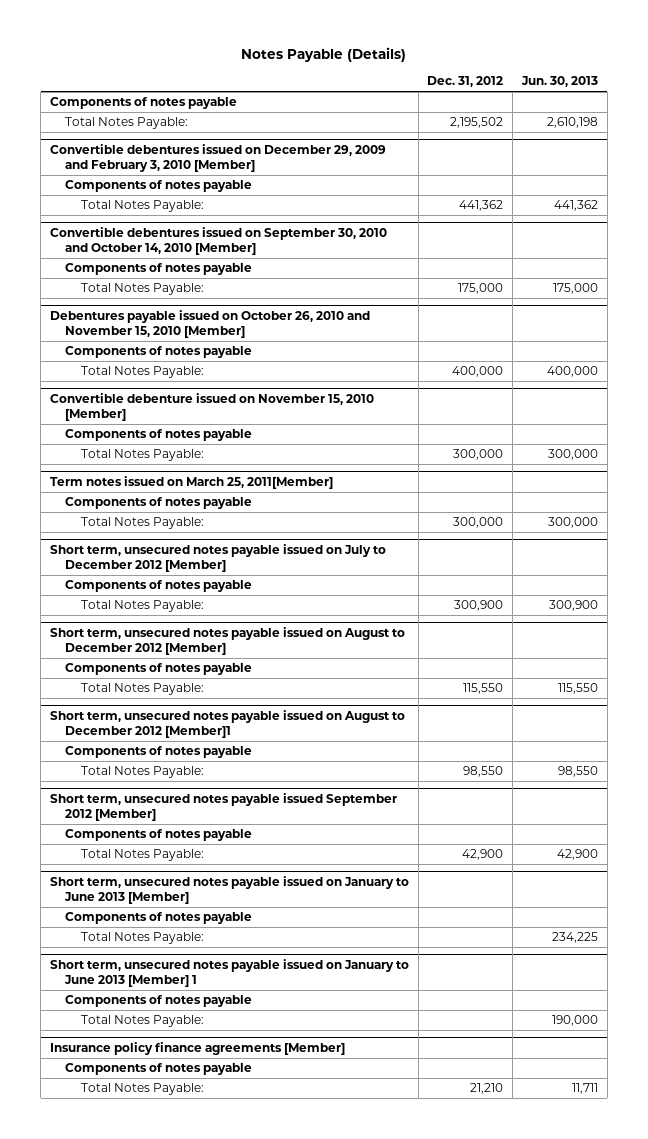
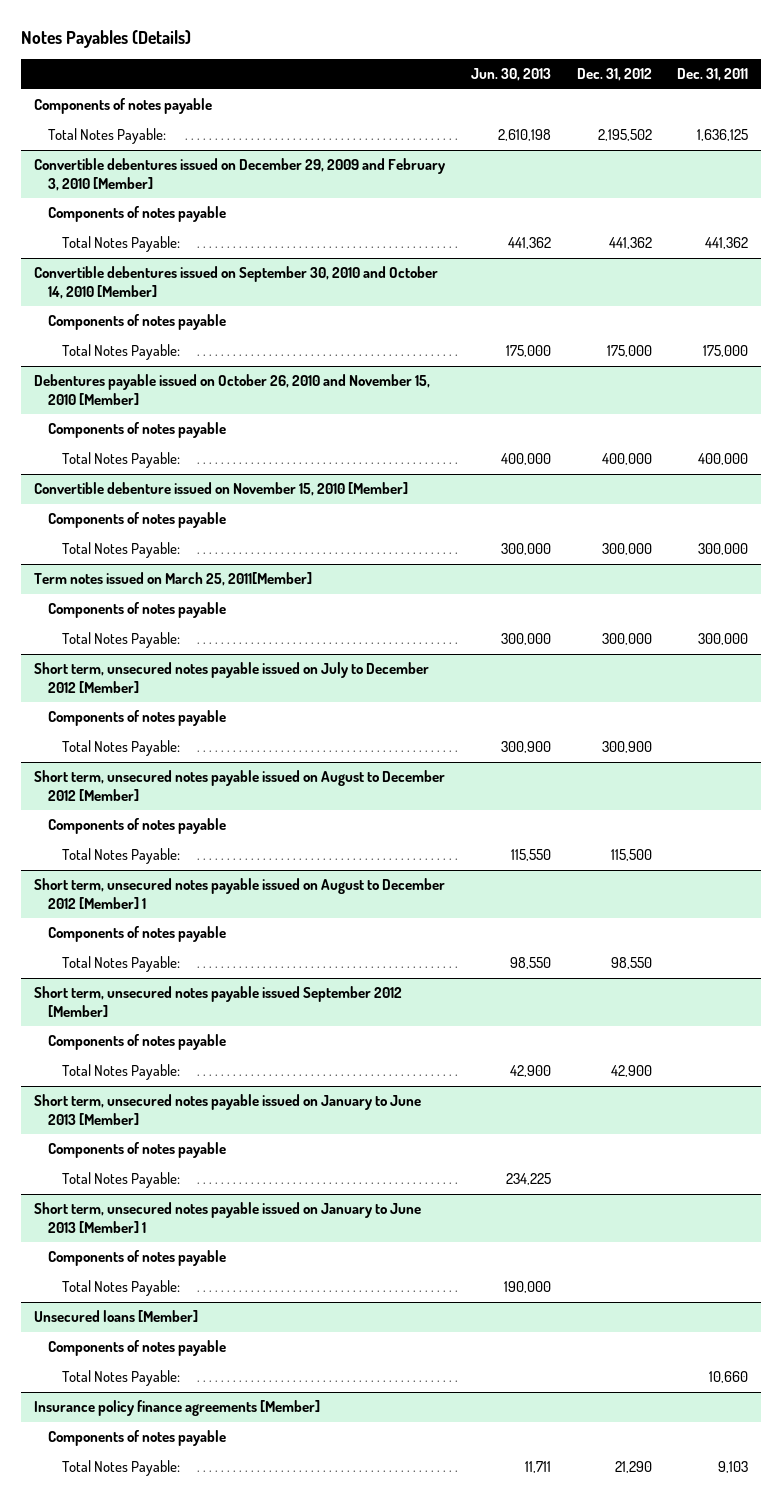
- Notes Payable (Details)
+ Notes Payables (Details)
- | Dec. 31, 2012 | Jun. 30, 2013
+ | Jun. 30, 2013 | Dec. 31, 2012 | Dec. 31, 2011
@ Short term, unsecured notes payable issued on August to December 2012 [Member]
- Total Notes Payable: | 115,550 | 115,550
- Short term, unsecured notes payable issued on August to December 2012 [Member]1
@ Short term, unsecured notes payable issued on August to December 2012 [Member]
+ Total Notes Payable: | 115,550 | 115,500 |
+ Short term, unsecured notes payable issued on August to December 2012 [Member] 1
+ Unsecured loans [Member]
+ Components of notes payable
+ Total Notes Payable: | | | 10,660
@ Insurance policy finance agreements [Member]
- Total Notes Payable: | 21,210 | 11,711
+ Total Notes Payable: | 11,711 | 21,290 | 9,103

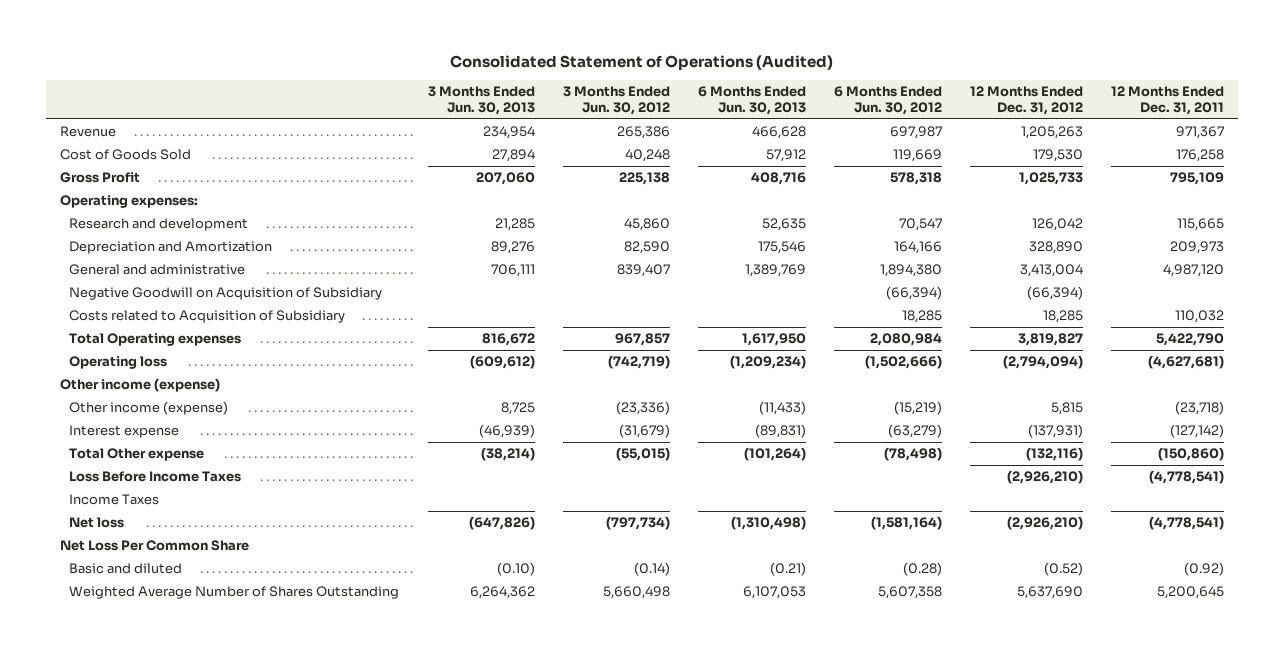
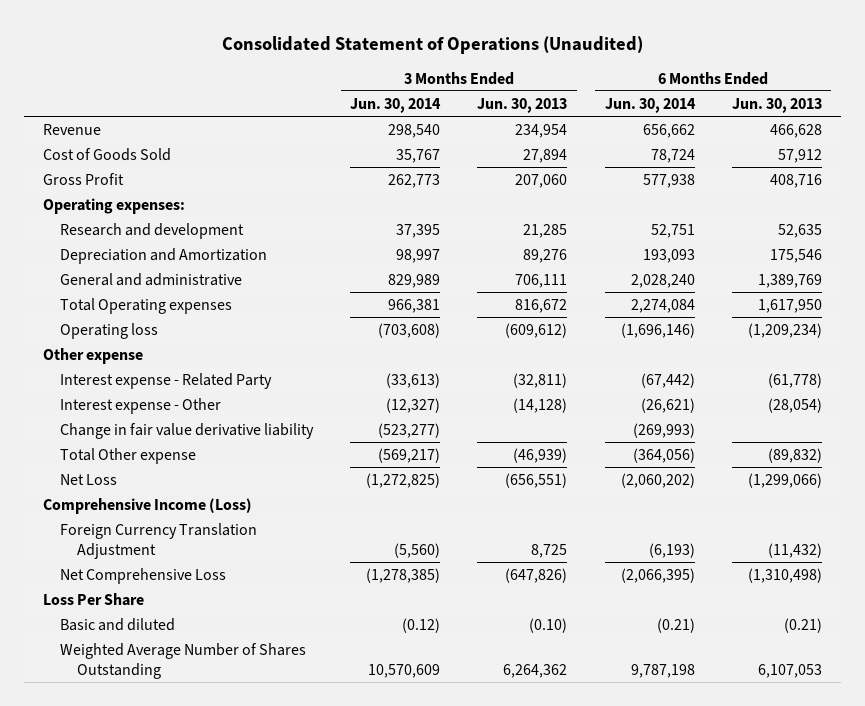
- Consolidated Statement of Operations (Audited)
+ Consolidated Statement of Operations (Unaudited)
- | 3 Months Ended Jun. 30, 2013 | 3 Months Ended Jun. 30, 2012 | 6 Months Ended Jun. 30, 2013 | 6 Months Ended Jun. 30, 2012 | 12 Months Ended Dec. 31, 2012 | 12 Months Ended Dec. 31, 2011
+ | 3 Months Ended Jun. 30, 2014 | 3 Months Ended Jun. 30, 2013 | 6 Months Ended Jun. 30, 2014 | 6 Months Ended Jun. 30, 2013
- Negative Goodwill on Acquisition of Subsidiary | | | | (66,394) | (66,394) |
- Costs related to Acquisition of Subsidiary | | | | 18,285 | 18,285 | 110,032
- Other income (expense)
- Other income (expense) | 8,725 | (23,336) | (11,433) | (15,219) | 5,815 | (23,718)
- Interest expense | (46,939) | (31,679) | (89,831) | (63,279) | (137,931) | (127,142)
- Total Other expense | (38,214) | (55,015) | (101,264) | (78,498) | (132,116) | (150,860)
- Loss Before Income Taxes | | | | | (2,926,210) | (4,778,541)
- Income Taxes
- Net loss | (647,826) | (797,734) | (1,310,498) | (1,581,164) | (2,926,210) | (4,778,541)
- Net Loss Per Common Share
+ Other expense
+ Interest expense - Related Party | (33,613) | (32,811) | (67,442) | (61,778)
+ Interest expense - Other | (12,327) | (14,128) | (26,621) | (28,054)
+ Change in fair value derivative liability | (523,277) | | (269,993) |
+ Total Other expense | (569,217) | (46,939) | (364,056) | (89,832)
+ Net Loss | (1,272,825) | (656,551) | (2,060,202) | (1,299,066)
+ Comprehensive Income (Loss)
+ Foreign Currency Translation Adjustment | (5,560) | 8,725 | (6,193) | (11,432)
+ Net Comprehensive Loss | (1,278,385) | (647,826) | (2,066,395) | (1,310,498)
+ Loss Per Share

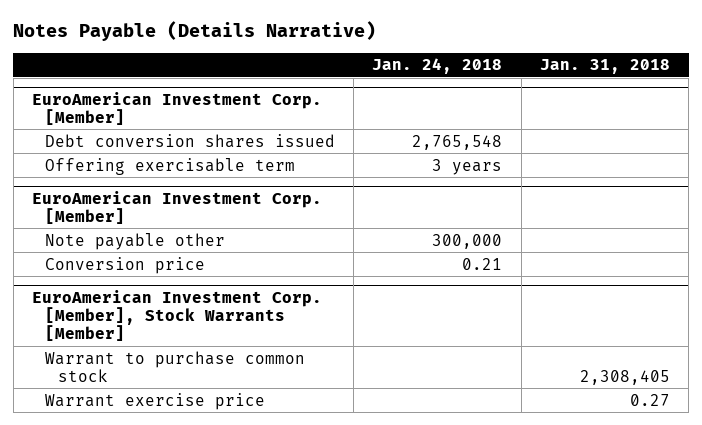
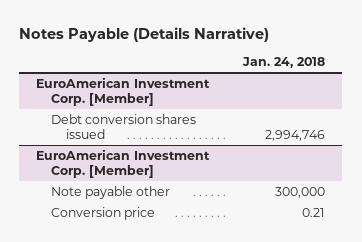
- | Jan. 24, 2018 | Jan. 31, 2018
+ | Jan. 24, 2018
@ EuroAmerican Investment Corp. [Member]
- Debt conversion shares issued | 2,765,548 |
- Offering exercisable term | 3 years |
+ Debt conversion shares issued | 2,994,746
- EuroAmerican Investment Corp. [Member], Stock Warrants [Member]
- Warrant to purchase common stock | | 2,308,405
- Warrant exercise price | | 0.27

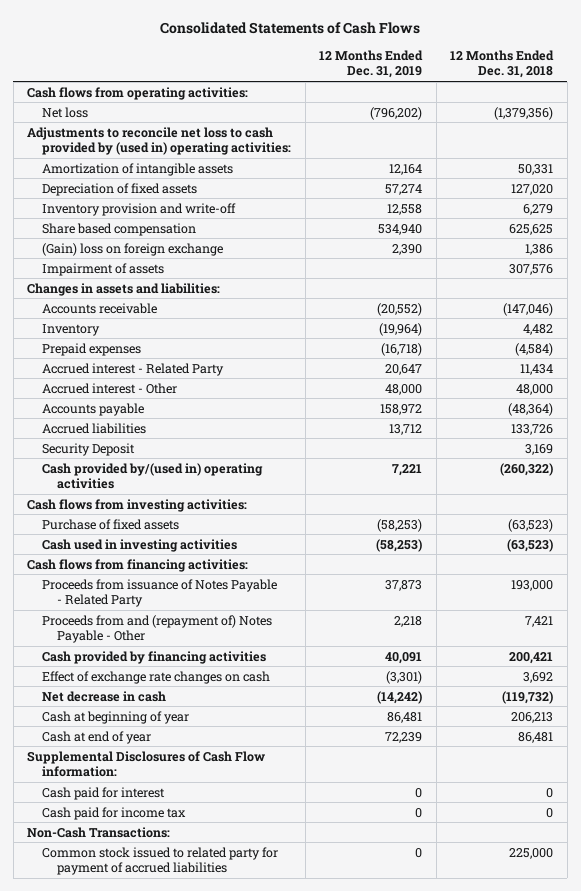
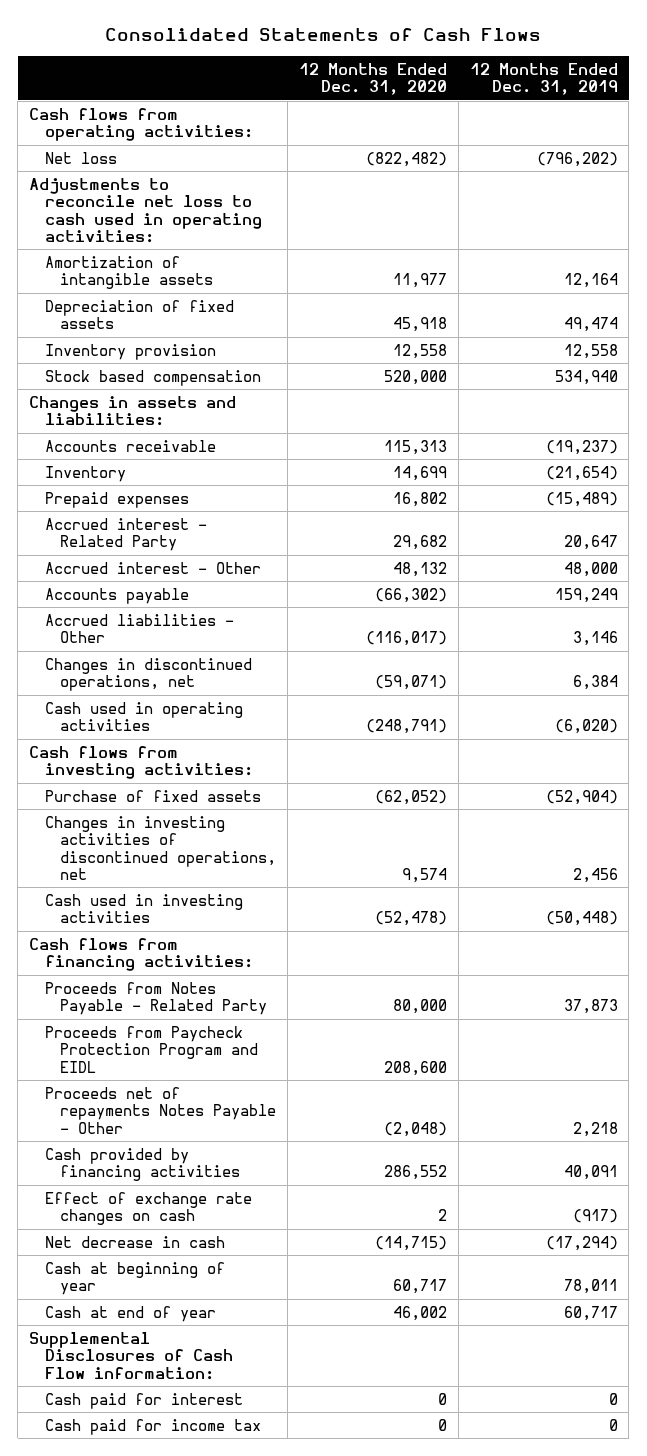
- | 12 Months Ended Dec. 31, 2019 | 12 Months Ended Dec. 31, 2018
+ | 12 Months Ended Dec. 31, 2020 | 12 Months Ended Dec. 31, 2019
- Adjustments to reconcile net loss to cash provided by (used in) operating activities:
+ Adjustments to reconcile net loss to cash used in operating activities:
- Depreciation of fixed assets | 57,274 | 127,020
- Inventory provision and write-off | 12,558 | 6,279
- Share based compensation | 534,940 | 625,625
- (Gain) loss on foreign exchange | 2,390 | 1,386
- Impairment of assets | | 307,576
+ Depreciation of fixed assets | 45,918 | 49,474
+ Inventory provision | 12,558 | 12,558
+ Stock based compensation | 520,000 | 534,940
- Accounts receivable | (20,552) | (147,046)
- Inventory | (19,964) | 4,482
- Prepaid expenses | (16,718) | (4,584)
+ Accounts receivable | 115,313 | (19,237)
+ Inventory | 14,699 | (21,654)
+ Prepaid expenses | 16,802 | (15,489)
- Accounts payable | 158,972 | (48,364)
- Accrued liabilities | 13,712 | 133,726
- Security Deposit | | 3,169
- Cash provided by/(used in) operating activities | 7,221 | (260,322)
+ Accounts payable | (66,302) | 159,249
+ Accrued liabilities - Other | (116,017) | 3,146
+ Changes in discontinued operations, net | (59,071) | 6,384
+ Cash used in operating activities | (248,791) | (6,020)
- Purchase of fixed assets | (58,253) | (63,523)
- Cash used in investing activities | (58,253) | (63,523)
+ Purchase of fixed assets | (62,052) | (52,904)
+ Changes in investing activities of discontinued operations, net | 9,574 | 2,456
+ Cash used in investing activities | (52,478) | (50,448)
- Proceeds from issuance of Notes Payable - Related Party | 37,873 | 193,000
- Proceeds from and (repayment of) Notes Payable - Other | 2,218 | 7,421
+ Proceeds from Notes Payable - Related Party | 80,000 | 37,873
+ Proceeds from Paycheck Protection Program and EIDL | 208,600 |
+ Proceeds net of repayments Notes Payable - Other | (2,048) | 2,218
- Effect of exchange rate changes on cash | (3,301) | 3,692
- Net decrease in cash | (14,242) | (119,732)
- Cash at beginning of year | 86,481 | 206,213
- Cash at end of year | 72,239 | 86,481
+ Effect of exchange rate changes on cash | 2 | (917)
+ Net decrease in cash | (14,715) | (17,294)
+ Cash at beginning of year | 60,717 | 78,011
+ Cash at end of year | 46,002 | 60,717
- Non-Cash Transactions:
- Common stock issued to related party for payment of accrued liabilities | 0 | 225,000

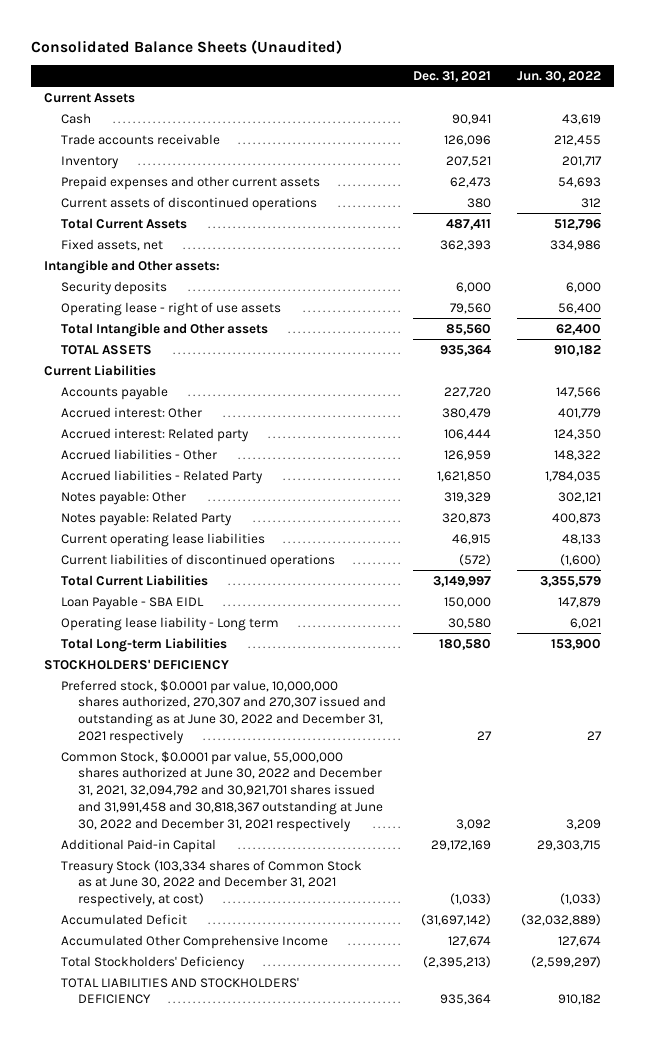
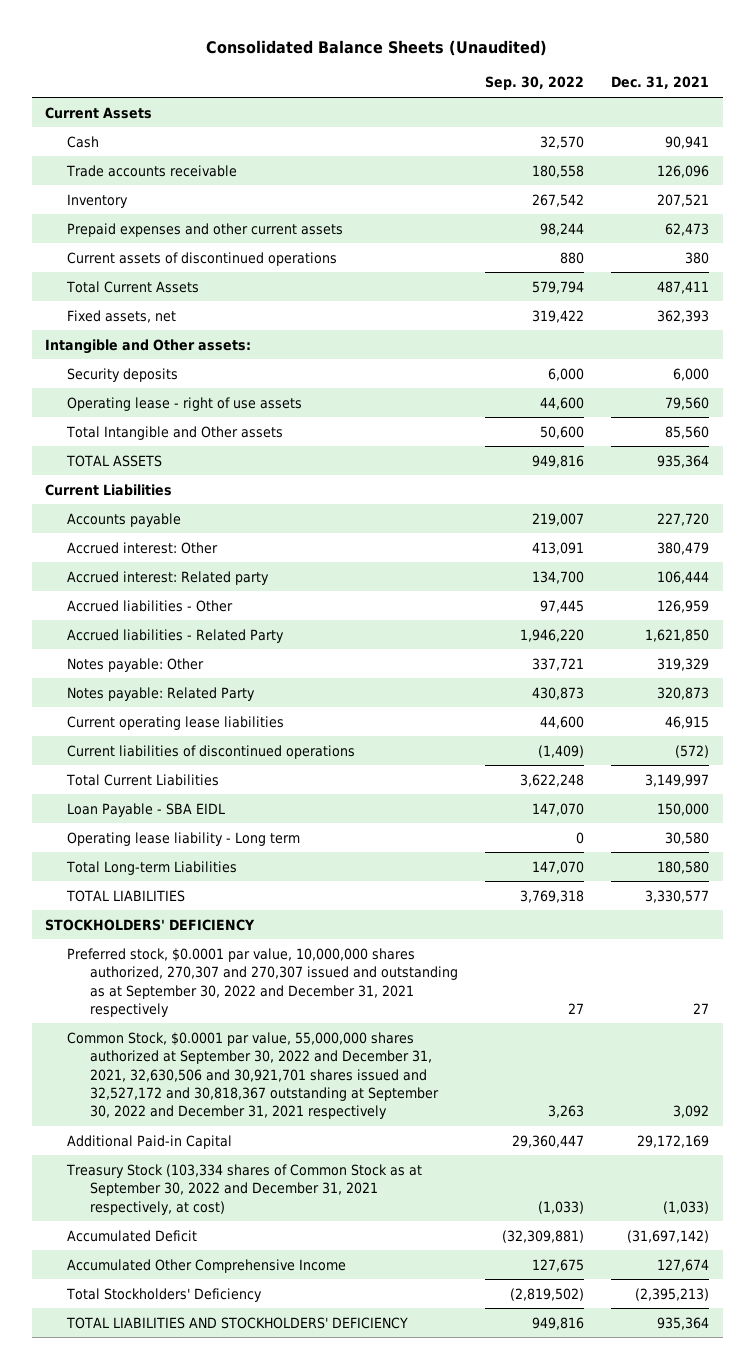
- | Dec. 31, 2021 | Jun. 30, 2022
+ | Sep. 30, 2022 | Dec. 31, 2021
+ TOTAL LIABILITIES | 3,769,318 | 3,330,577
- Preferred stock, $0.0001 par value, 10,000,000 shares authorized, 270,307 and 270,307 issued and outstanding as at June 30, 2022 and December 31, 2021 respectively | 27 | 27
- Common Stock, $0.0001 par value, 55,000,000 shares authorized at June 30, 2022 and December 31, 2021, 32,094,792 and 30,921,701 shares issued and 31,991,458 and 30,818,367 outstanding at June 30, 2022 and December 31, 2021 respectively | 3,092 | 3,209
+ Preferred stock, $0.0001 par value, 10,000,000 shares authorized, 270,307 and 270,307 issued and outstanding as at September 30, 2022 and December 31, 2021 respectively | 27 | 27
+ Common Stock, $0.0001 par value, 55,000,000 shares authorized at September 30, 2022 and December 31, 2021, 32,630,506 and 30,921,701 shares issued and 32,527,172 and 30,818,367 outstanding at September 30, 2022 and December 31, 2021 respectively | 3,263 | 3,092
- Treasury Stock (103,334 shares of Common Stock as at June 30, 2022 and December 31, 2021 respectively, at cost) | (1,033) | (1,033)
+ Treasury Stock (103,334 shares of Common Stock as at September 30, 2022 and December 31, 2021 respectively, at cost) | (1,033) | (1,033)

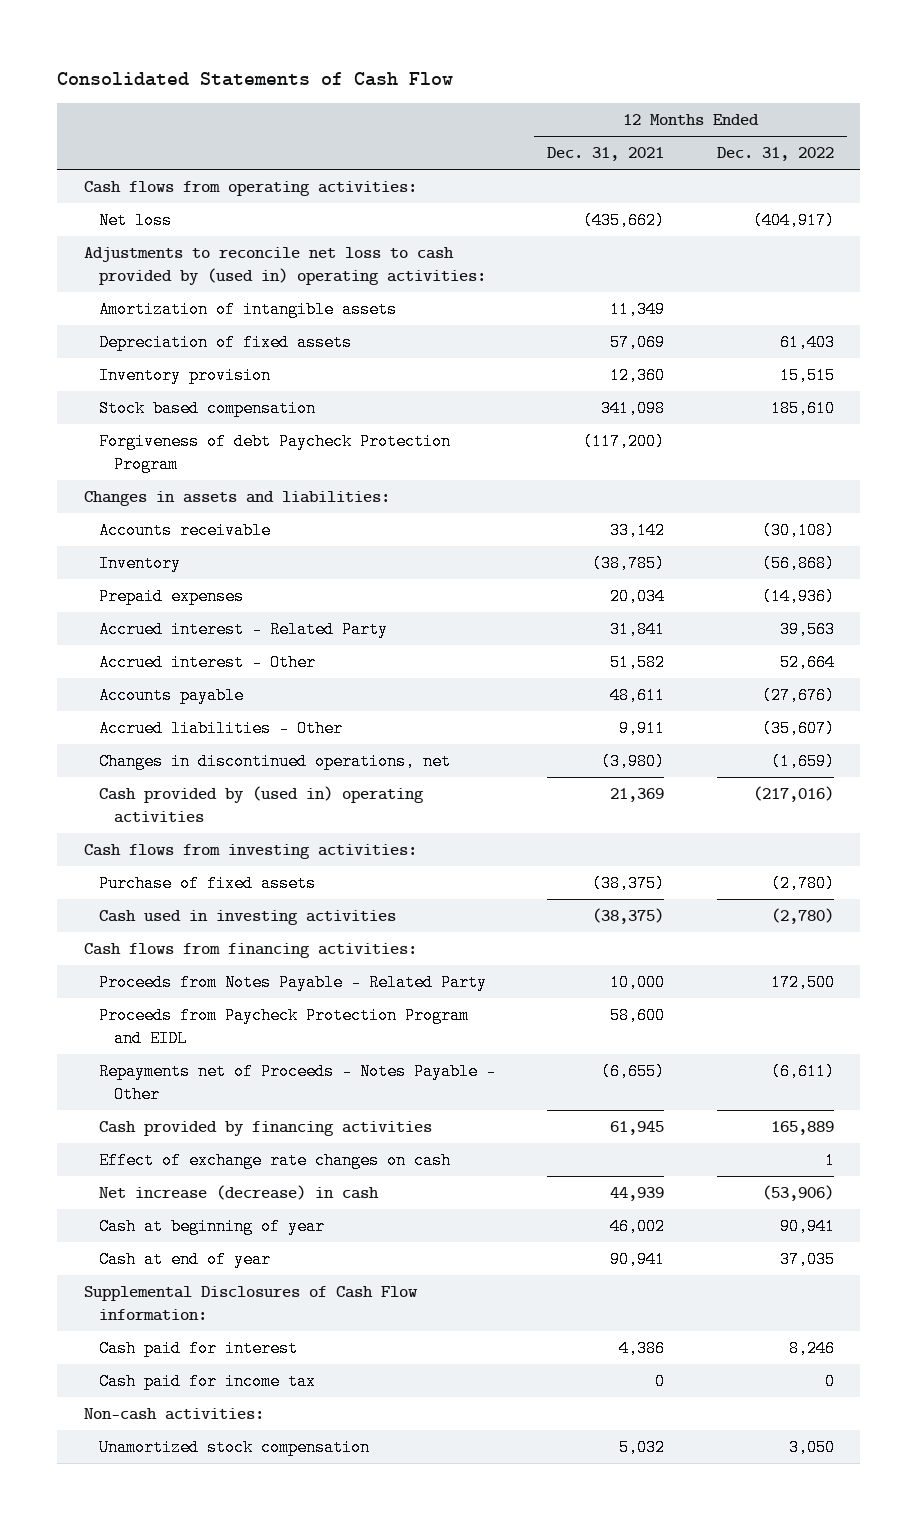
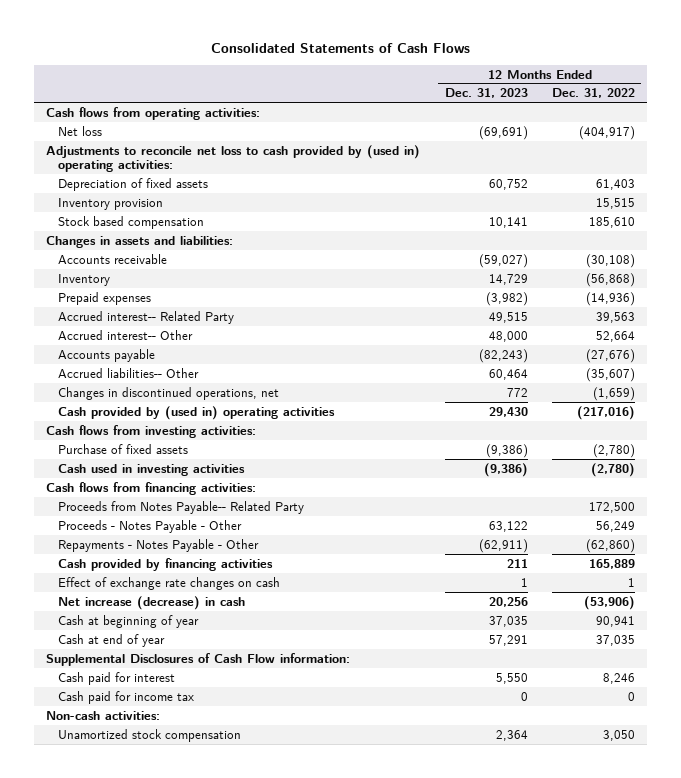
- Consolidated Statements of Cash Flow
+ Consolidated Statements of Cash Flows
- | 12 Months Ended Dec. 31, 2021 | 12 Months Ended Dec. 31, 2022
+ | 12 Months Ended Dec. 31, 2023 | 12 Months Ended Dec. 31, 2022
- Amortization of intangible assets | 11,349 |
- Forgiveness of debt Paycheck Protection Program | (117,200) |
- Accrued interest - Related Party | 31,841 | 39,563
- Accrued interest - Other | 51,582 | 52,664
+ Accrued interest-- Related Party | 49,515 | 39,563
+ Accrued interest-- Other | 48,000 | 52,664
- Accrued liabilities - Other | 9,911 | (35,607)
+ Accrued liabilities-- Other | 60,464 | (35,607)
- Proceeds from Notes Payable - Related Party | 10,000 | 172,500
- Proceeds from Paycheck Protection Program and EIDL | 58,600 |
- Repayments net of Proceeds - Notes Payable - Other | (6,655) | (6,611)
+ Proceeds from Notes Payable-- Related Party | | 172,500
+ Proceeds - Notes Payable - Other | 63,122 | 56,249
+ Repayments - Notes Payable - Other | (62,911) | (62,860)

